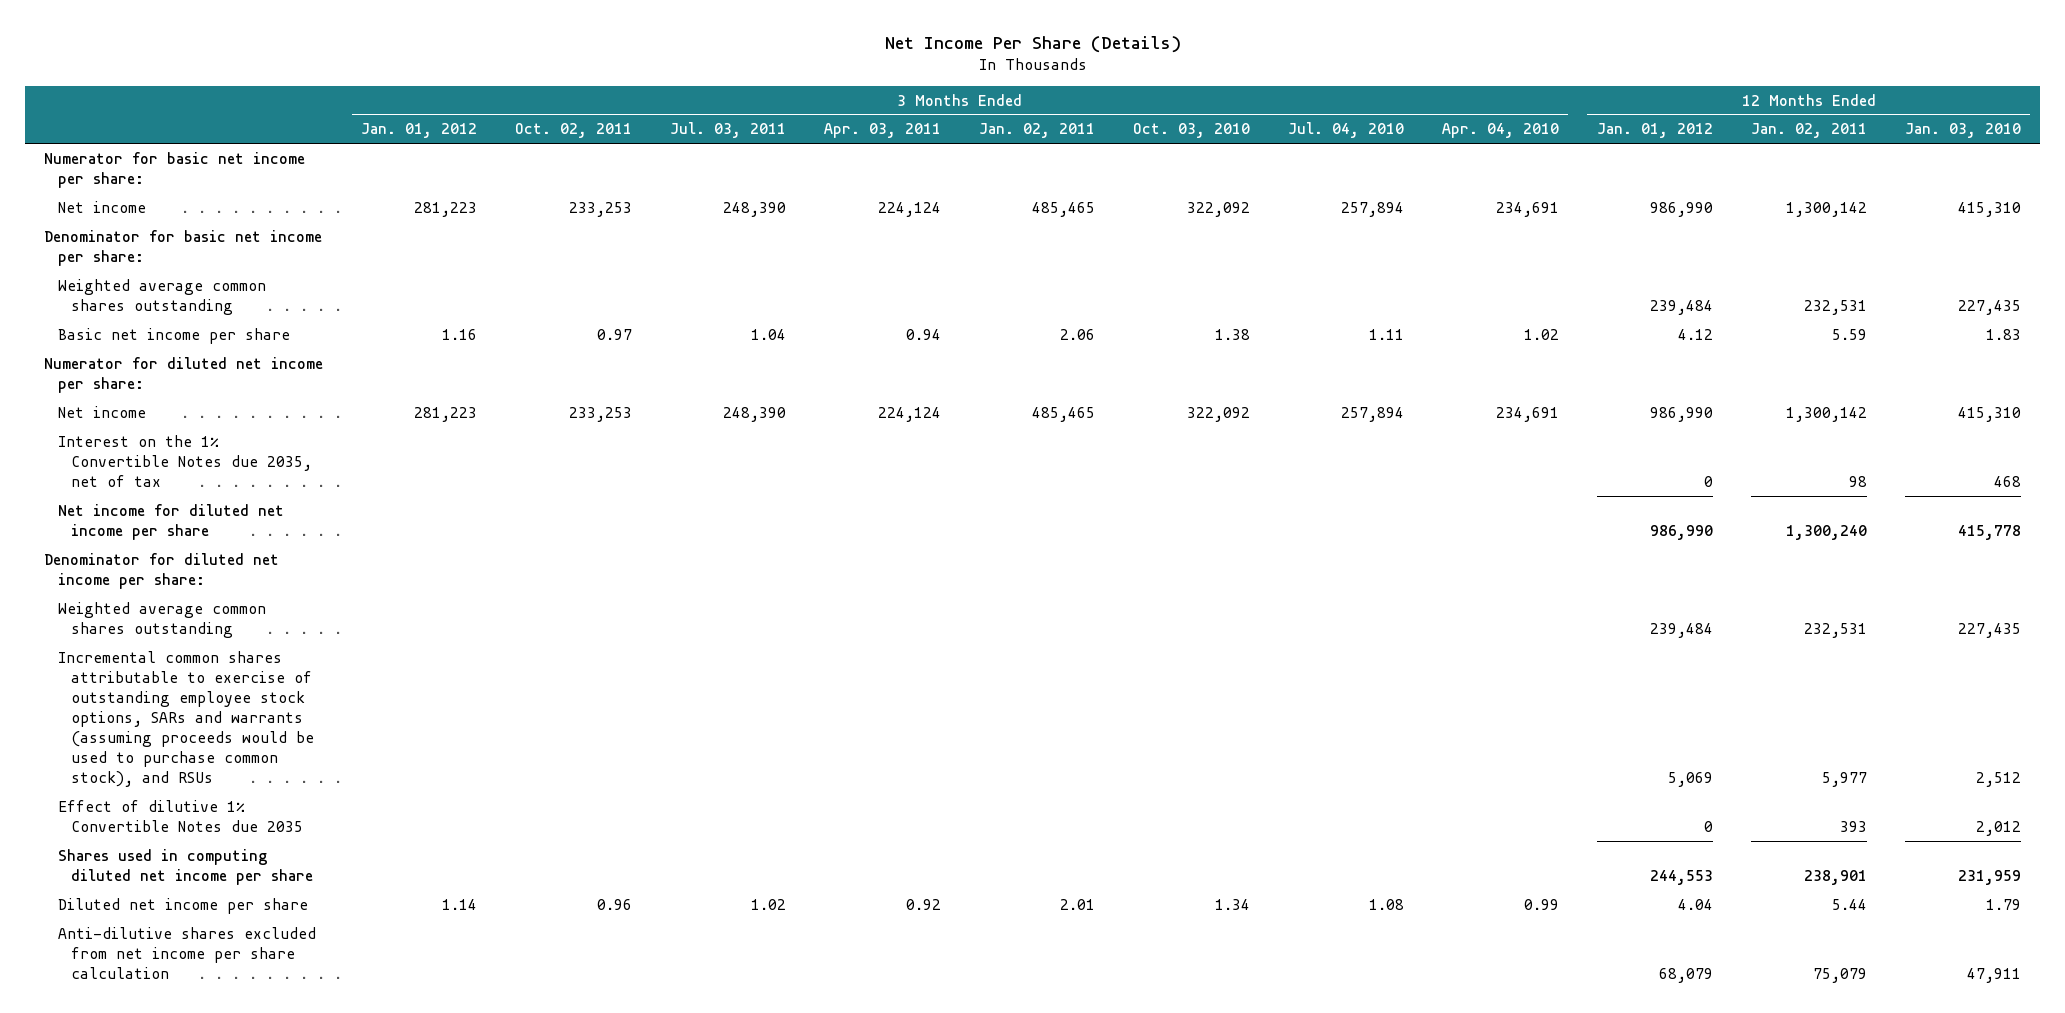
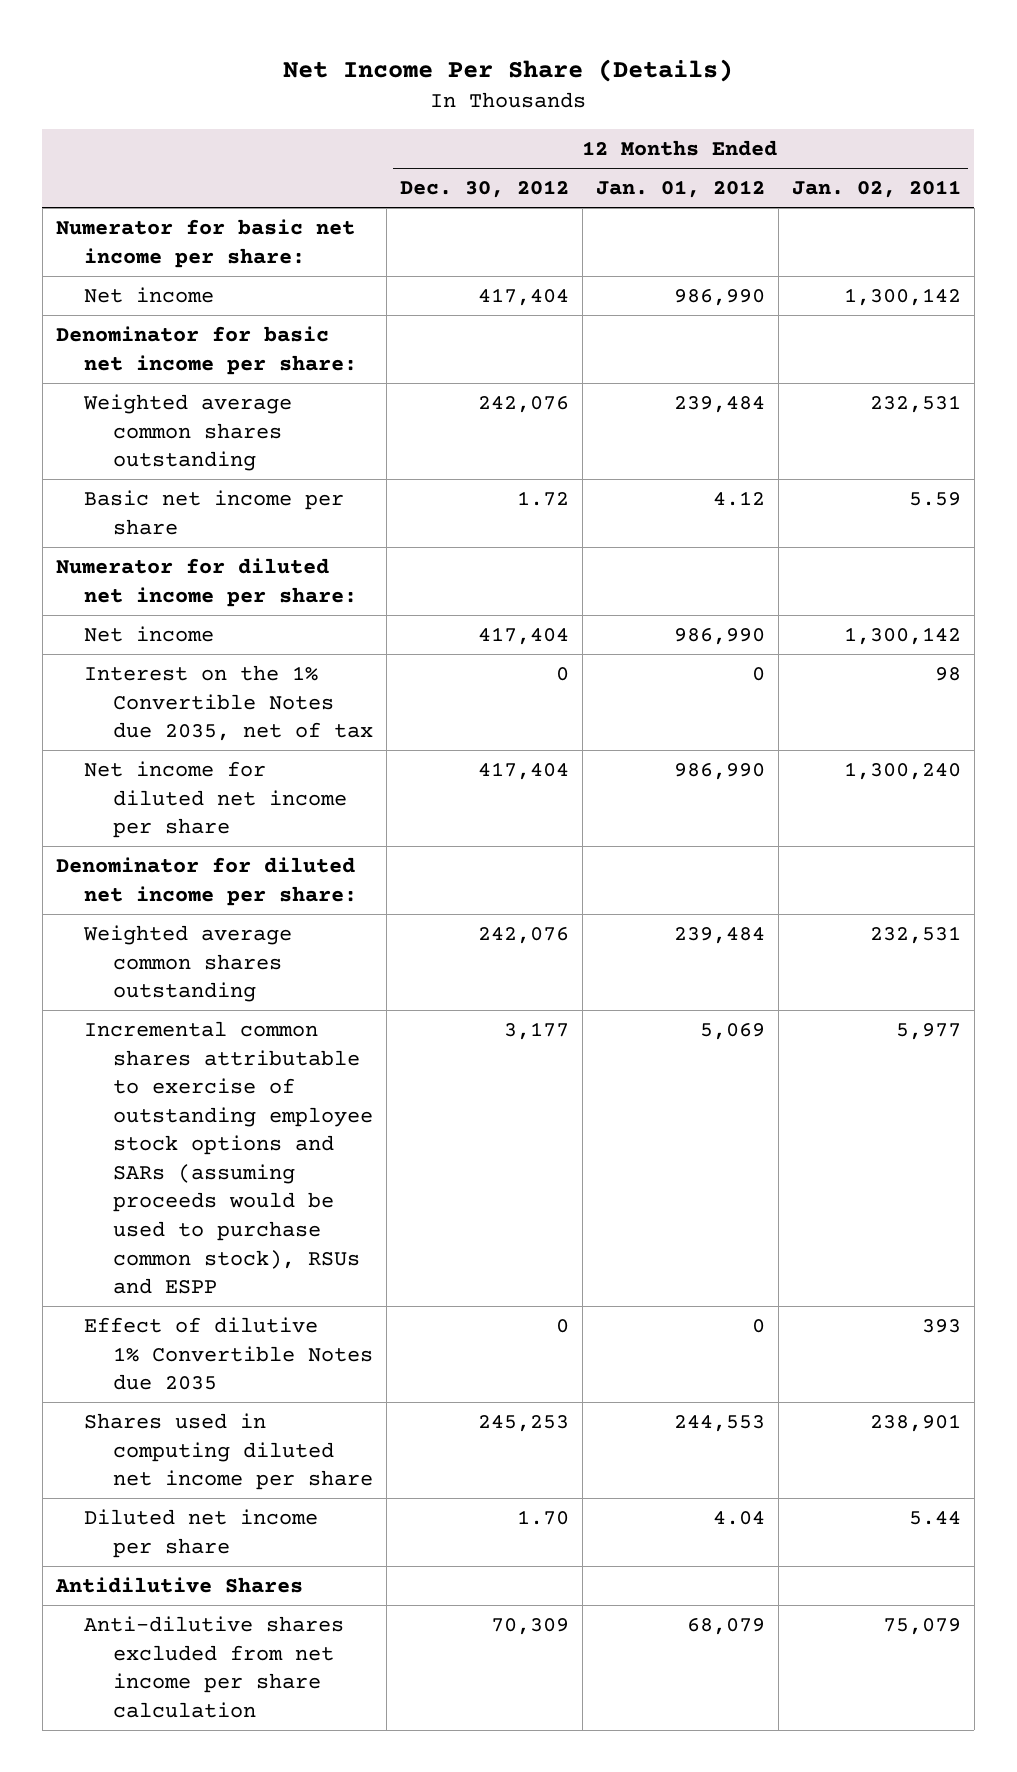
- | 3 Months Ended Jan. 01, 2012 | 3 Months Ended Oct. 02, 2011 | 3 Months Ended Jul. 03, 2011 | 3 Months Ended Apr. 03, 2011 | 3 Months Ended Jan. 02, 2011 | 3 Months Ended Oct. 03, 2010 | 3 Months Ended Jul. 04, 2010 | 3 Months Ended Apr. 04, 2010 | 12 Months Ended Jan. 01, 2012 | 12 Months Ended Jan. 02, 2011 | 12 Months Ended Jan. 03, 2010
+ | 12 Months Ended Dec. 30, 2012 | 12 Months Ended Jan. 01, 2012 | 12 Months Ended Jan. 02, 2011
- Incremental common shares attributable to exercise of outstanding employee stock options, SARs and warrants (assuming proceeds would be used to purchase common stock), and RSUs | | | | | | | | | 5,069 | 5,977 | 2,512
+ Incremental common shares attributable to exercise of outstanding employee stock options and SARs (assuming proceeds would be used to purchase common stock), RSUs and ESPP | 3,177 | 5,069 | 5,977
+ Antidilutive Shares

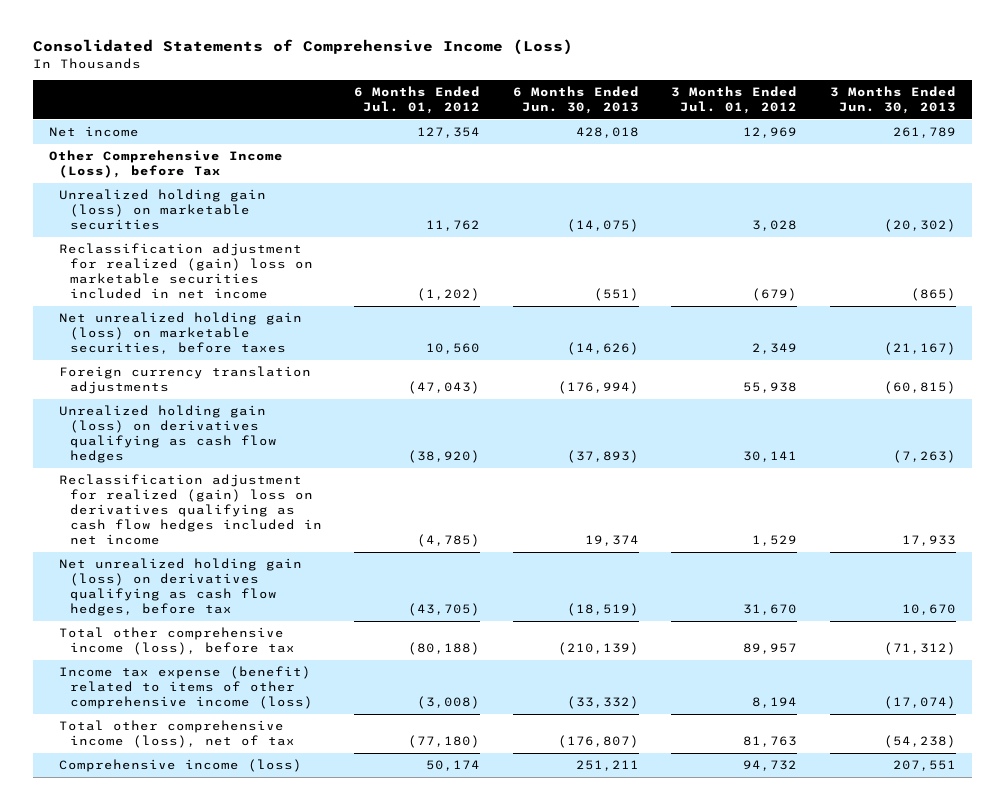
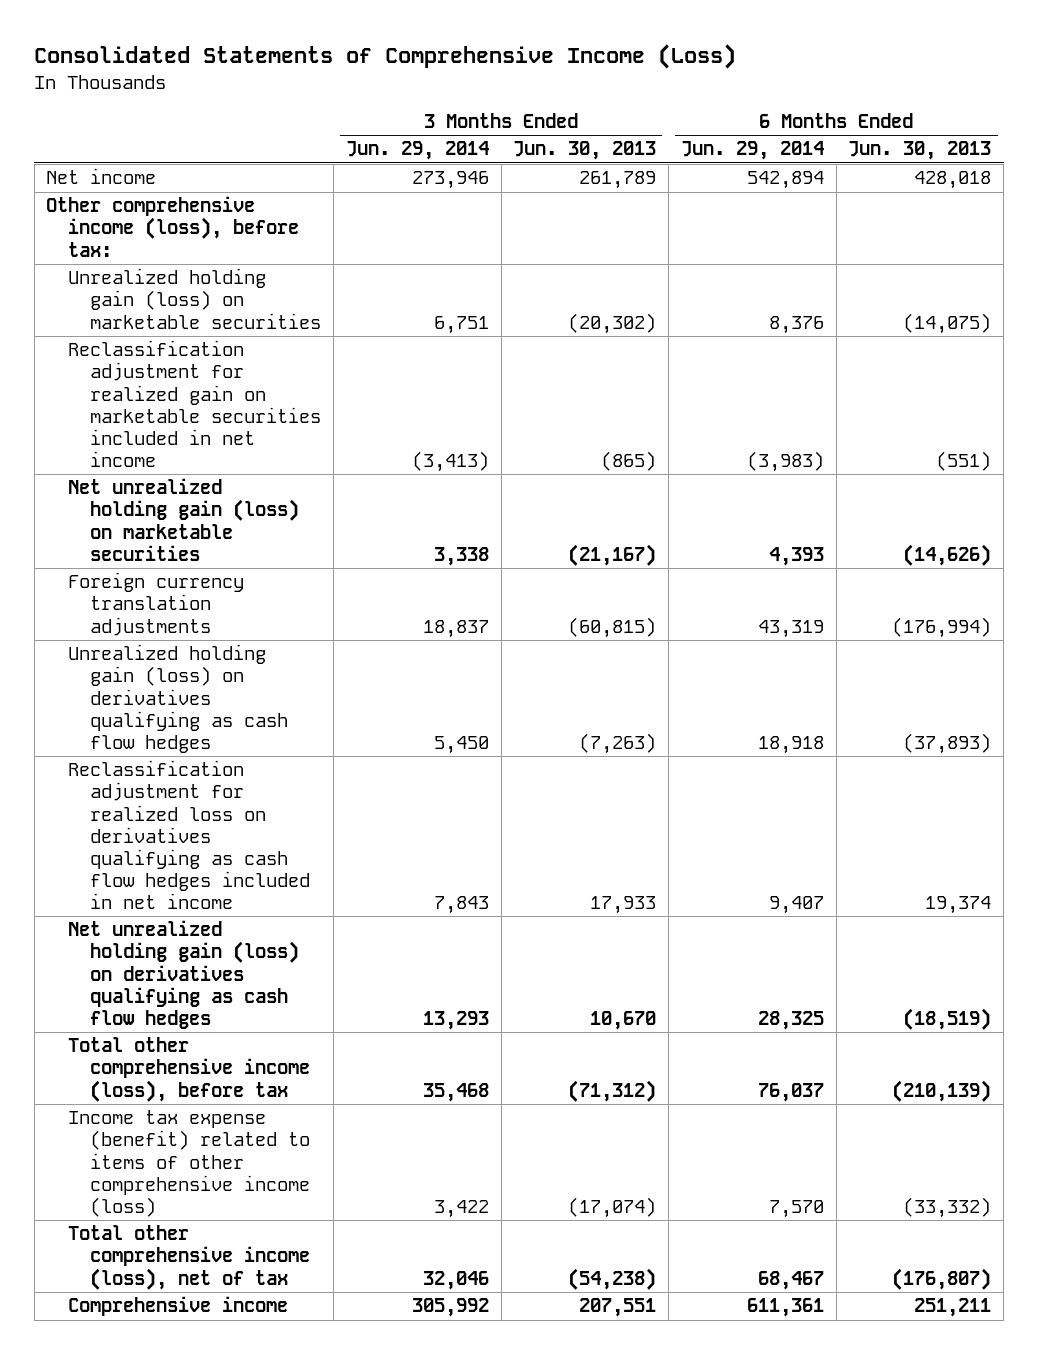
- | 6 Months Ended Jul. 01, 2012 | 6 Months Ended Jun. 30, 2013 | 3 Months Ended Jul. 01, 2012 | 3 Months Ended Jun. 30, 2013
+ | 3 Months Ended Jun. 29, 2014 | 3 Months Ended Jun. 30, 2013 | 6 Months Ended Jun. 29, 2014 | 6 Months Ended Jun. 30, 2013
- Other Comprehensive Income (Loss), before Tax
+ Other comprehensive income (loss), before tax:
- Reclassification adjustment for realized (gain) loss on marketable securities included in net income | (1,202) | (551) | (679) | (865)
- Net unrealized holding gain (loss) on marketable securities, before taxes | 10,560 | (14,626) | 2,349 | (21,167)
+ Reclassification adjustment for realized gain on marketable securities included in net income | (3,413) | (865) | (3,983) | (551)
+ Net unrealized holding gain (loss) on marketable securities | 3,338 | (21,167) | 4,393 | (14,626)
- Reclassification adjustment for realized (gain) loss on derivatives qualifying as cash flow hedges included in net income | (4,785) | 19,374 | 1,529 | 17,933
- Net unrealized holding gain (loss) on derivatives qualifying as cash flow hedges, before tax | (43,705) | (18,519) | 31,670 | 10,670
+ Reclassification adjustment for realized loss on derivatives qualifying as cash flow hedges included in net income | 7,843 | 17,933 | 9,407 | 19,374
+ Net unrealized holding gain (loss) on derivatives qualifying as cash flow hedges | 13,293 | 10,670 | 28,325 | (18,519)
- Comprehensive income (loss) | 50,174 | 251,211 | 94,732 | 207,551
+ Comprehensive income | 305,992 | 207,551 | 611,361 | 251,211

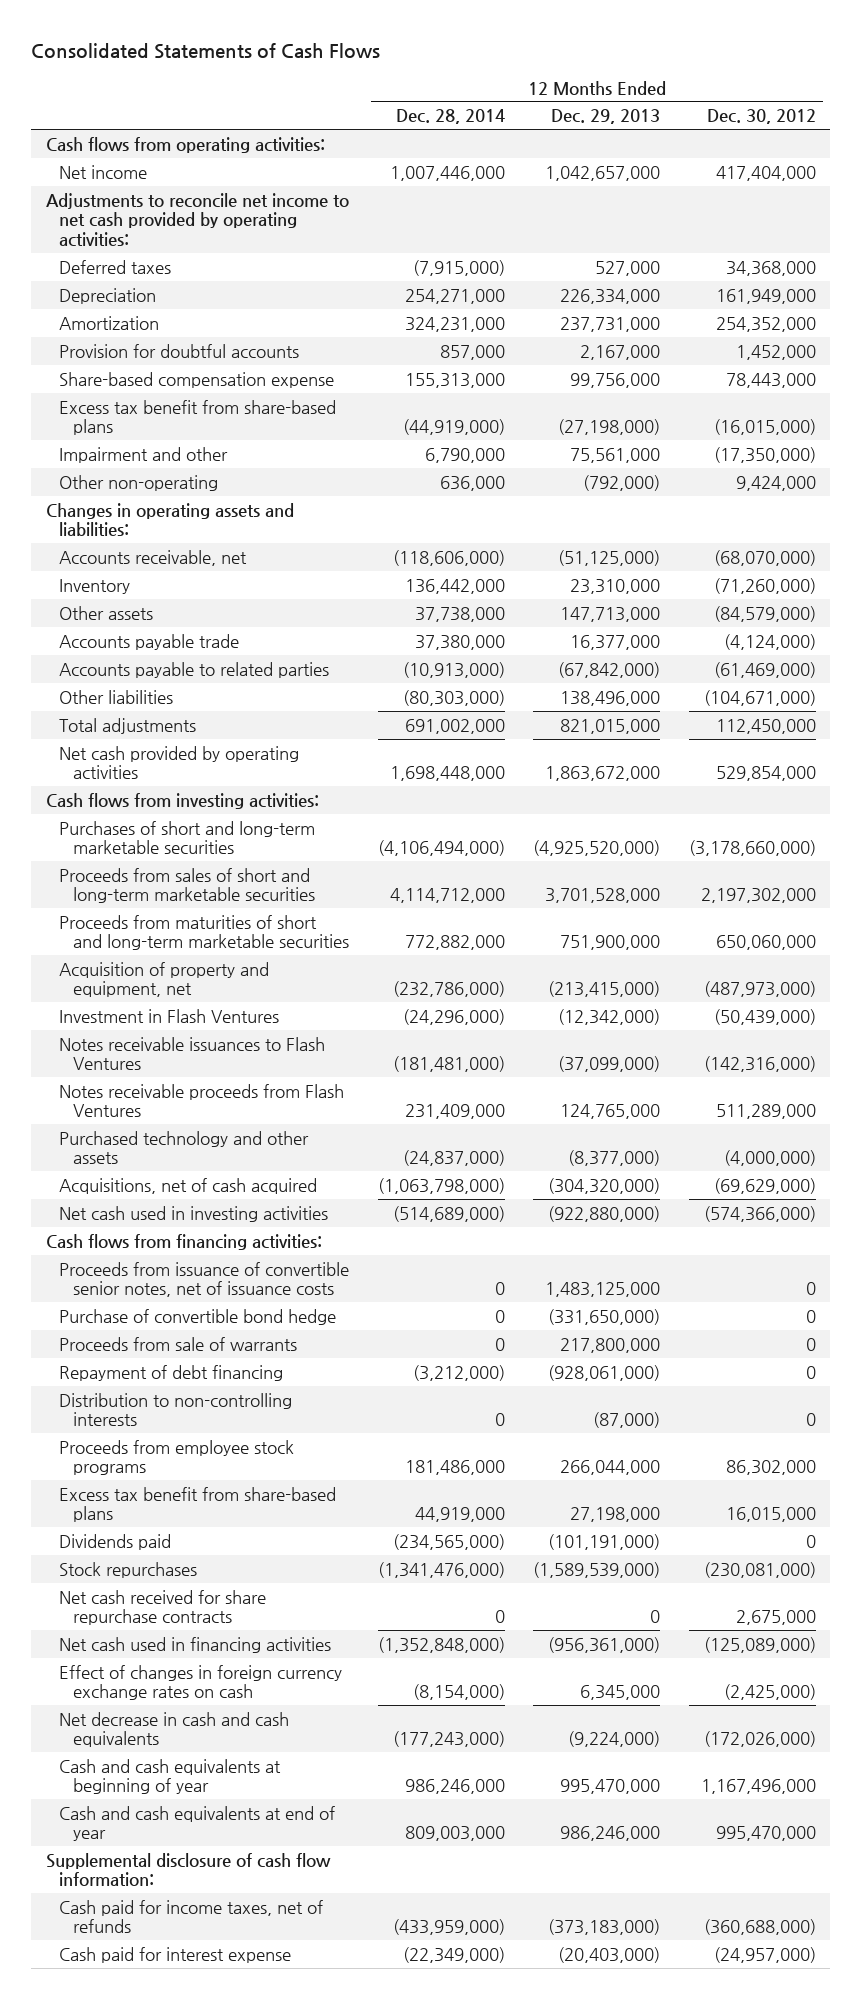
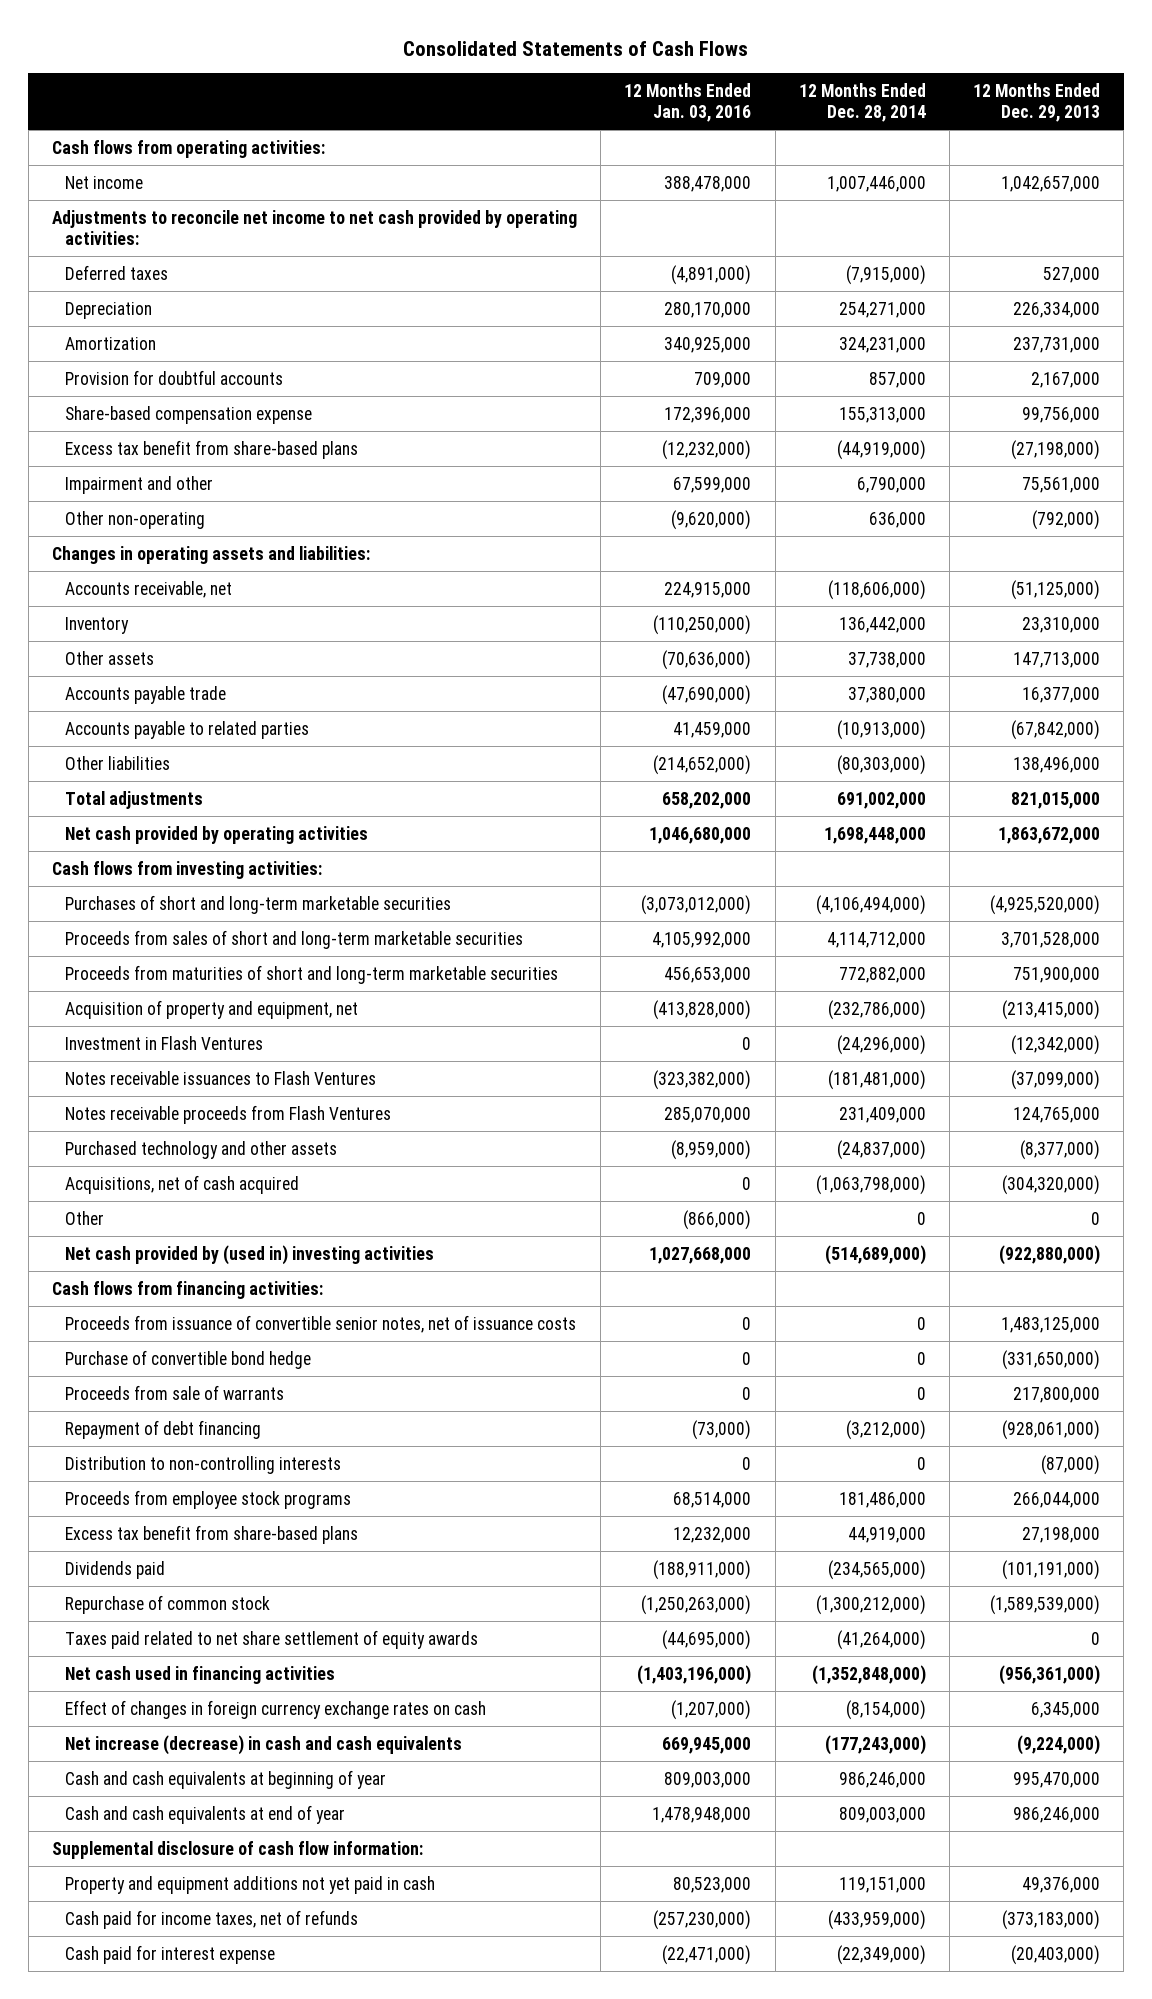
- | 12 Months Ended Dec. 28, 2014 | 12 Months Ended Dec. 29, 2013 | 12 Months Ended Dec. 30, 2012
+ | 12 Months Ended Jan. 03, 2016 | 12 Months Ended Dec. 28, 2014 | 12 Months Ended Dec. 29, 2013
- Net cash used in investing activities | (514,689,000) | (922,880,000) | (574,366,000)
+ Other | (866,000) | 0 | 0
+ Net cash provided by (used in) investing activities | 1,027,668,000 | (514,689,000) | (922,880,000)
- Stock repurchases | (1,341,476,000) | (1,589,539,000) | (230,081,000)
- Net cash received for share repurchase contracts | 0 | 0 | 2,675,000
+ Repurchase of common stock | (1,250,263,000) | (1,300,212,000) | (1,589,539,000)
+ Taxes paid related to net share settlement of equity awards | (44,695,000) | (41,264,000) | 0
- Net decrease in cash and cash equivalents | (177,243,000) | (9,224,000) | (172,026,000)
+ Net increase (decrease) in cash and cash equivalents | 669,945,000 | (177,243,000) | (9,224,000)
+ Property and equipment additions not yet paid in cash | 80,523,000 | 119,151,000 | 49,376,000

